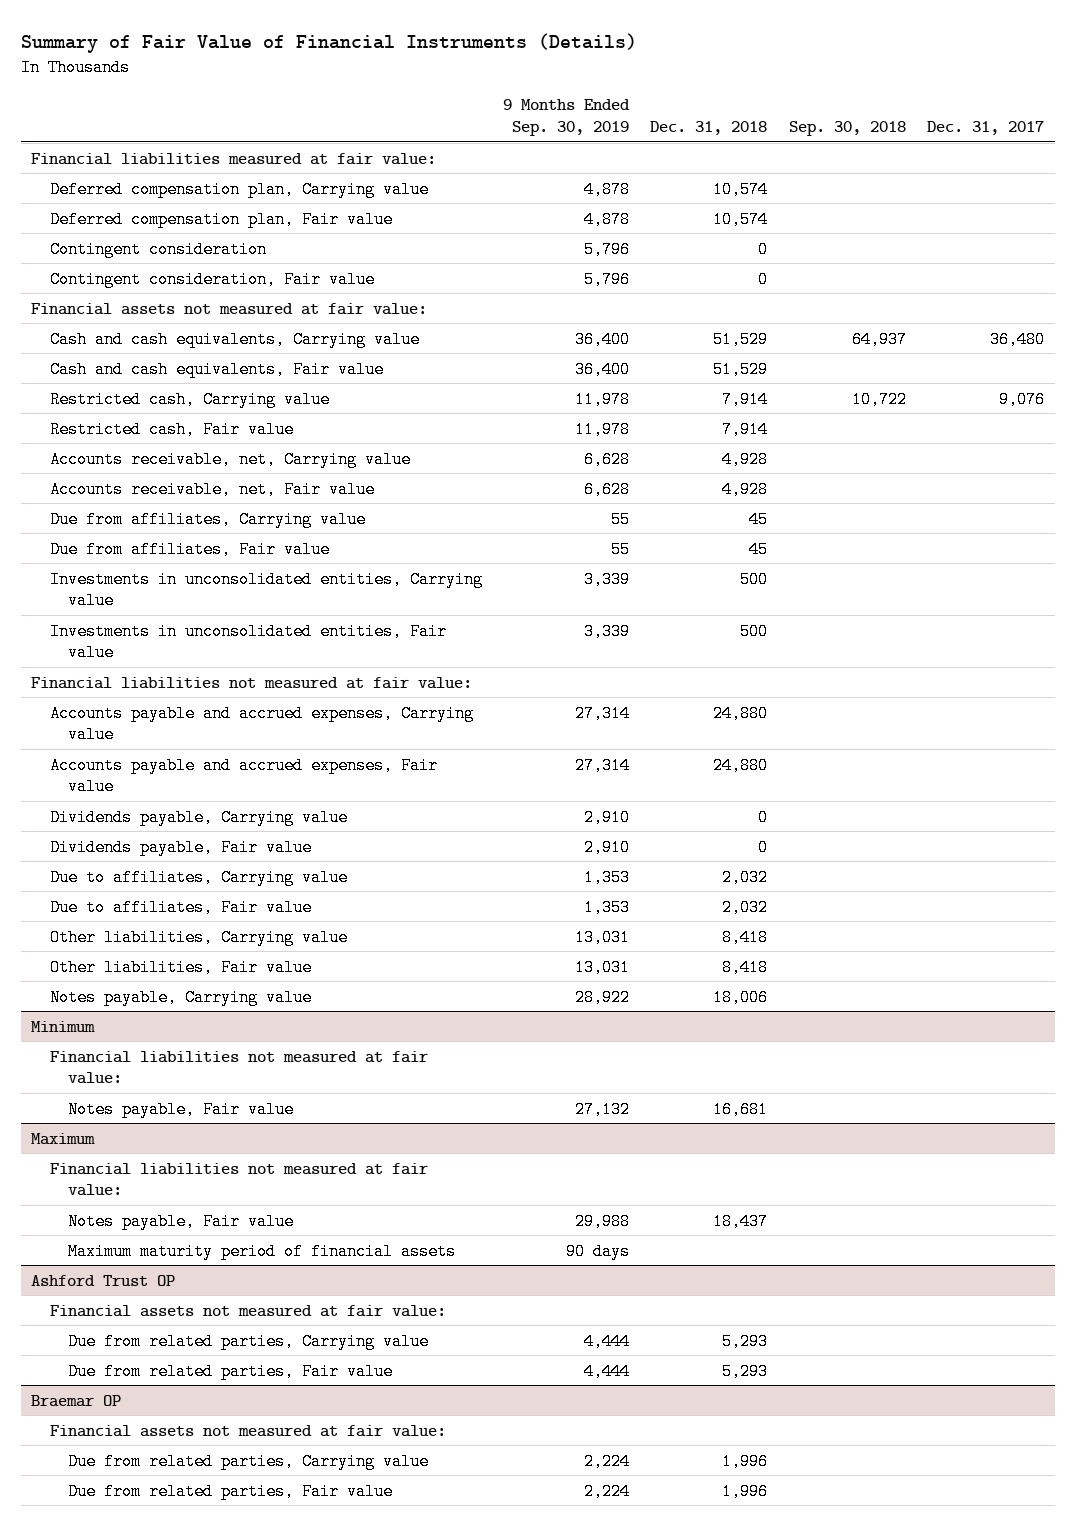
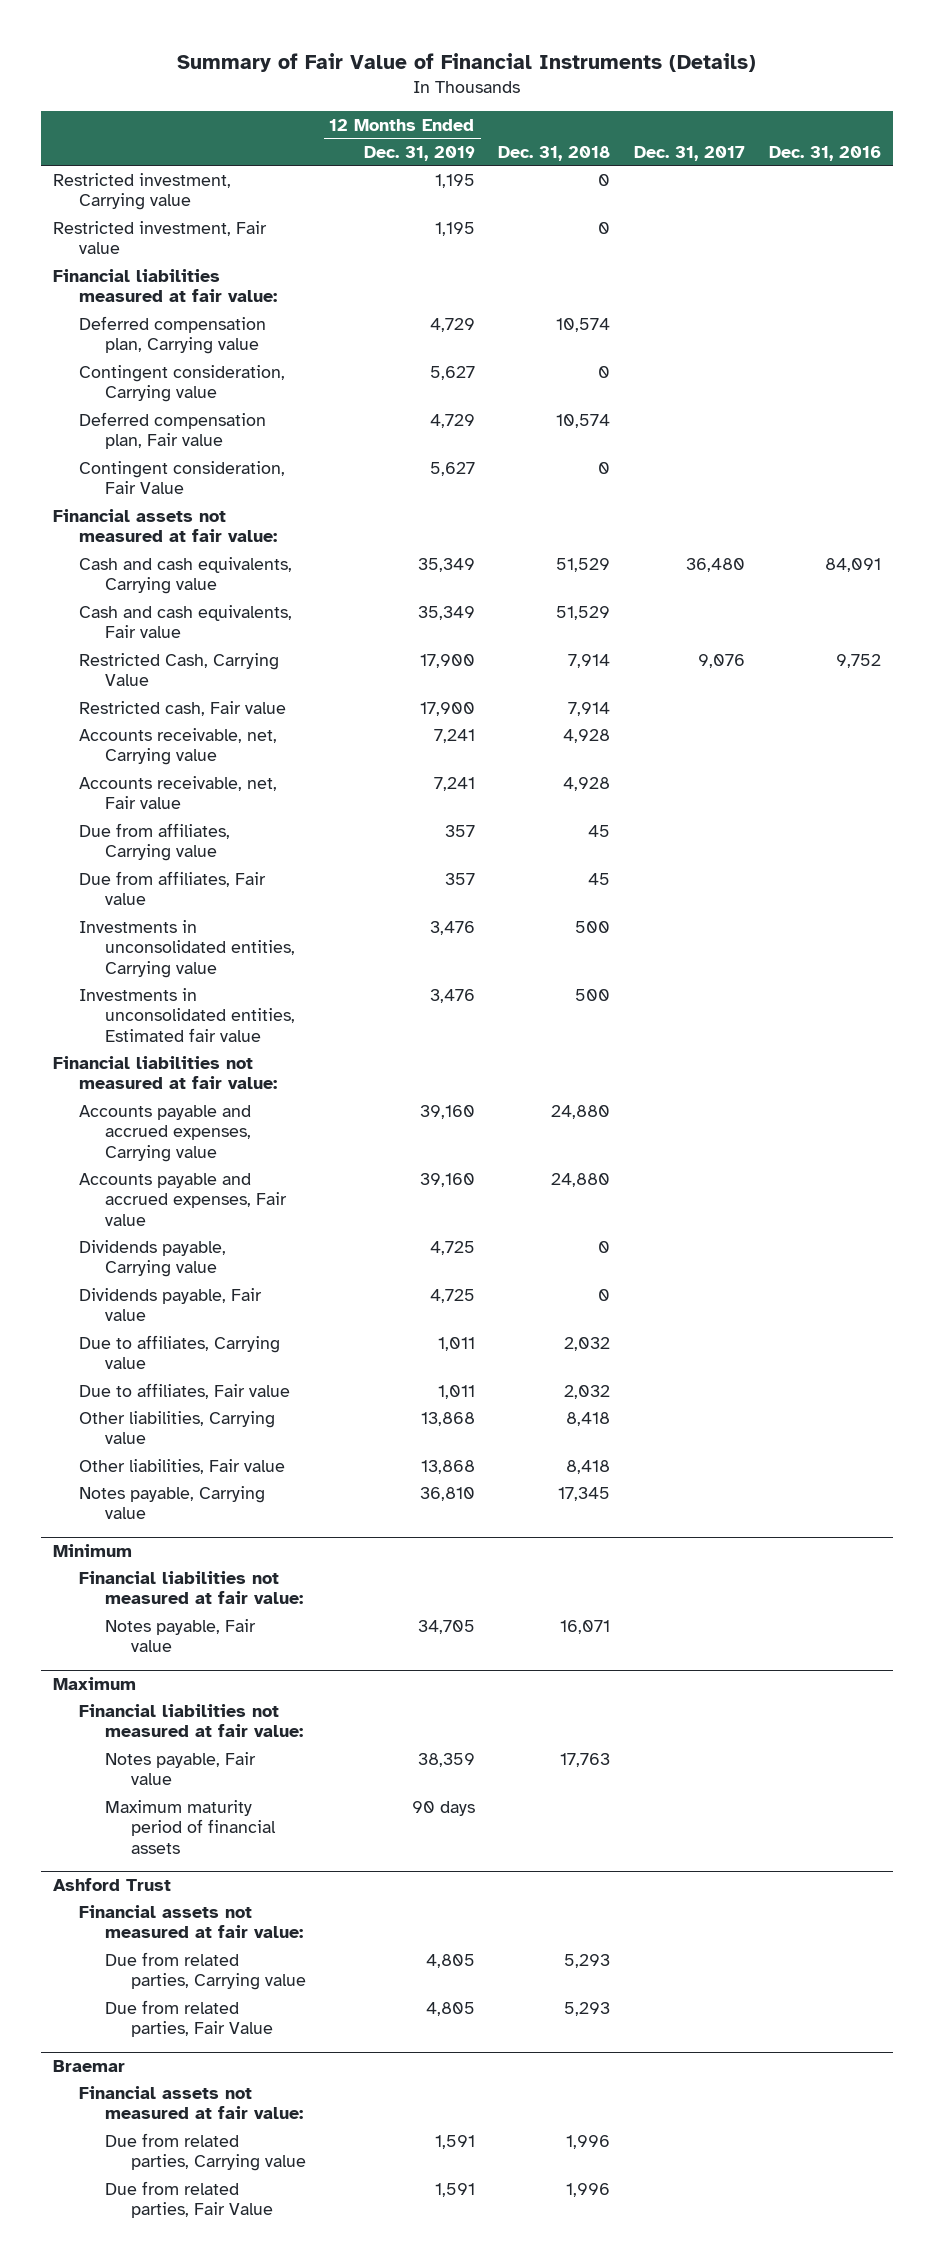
- | 9 Months Ended Sep. 30, 2019 | Dec. 31, 2018 | Sep. 30, 2018 | Dec. 31, 2017
+ | 12 Months Ended Dec. 31, 2019 | Dec. 31, 2018 | Dec. 31, 2017 | Dec. 31, 2016
+ Restricted investment, Carrying value | 1,195 | 0 | |
+ Restricted investment, Fair value | 1,195 | 0 | |
+ Contingent consideration, Carrying value | 5,627 | 0 | |
- Contingent consideration | 5,796 | 0 | |
- Contingent consideration, Fair value | 5,796 | 0 | |
+ Contingent consideration, Fair Value | 5,627 | 0 | |
- Restricted cash, Carrying value | 11,978 | 7,914 | 10,722 | 9,076
+ Restricted Cash, Carrying Value | 17,900 | 7,914 | 9,076 | 9,752
- Investments in unconsolidated entities, Fair value | 3,339 | 500 | |
+ Investments in unconsolidated entities, Estimated fair value | 3,476 | 500 | |
- Notes payable, Carrying value | 28,922 | 18,006 | |
+ Notes payable, Carrying value | 36,810 | 17,345 | |
@ Minimum
- Notes payable, Fair value | 27,132 | 16,681 | |
+ Notes payable, Fair value | 34,705 | 16,071 | |
@ Maximum
- Notes payable, Fair value | 29,988 | 18,437 | |
+ Notes payable, Fair value | 38,359 | 17,763 | |
- Ashford Trust OP
+ Ashford Trust
- Due from related parties, Fair value | 4,444 | 5,293 | |
- Braemar OP
+ Due from related parties, Fair Value | 4,805 | 5,293 | |
+ Braemar
- Due from related parties, Fair value | 2,224 | 1,996 | |
+ Due from related parties, Fair Value | 1,591 | 1,996 | |

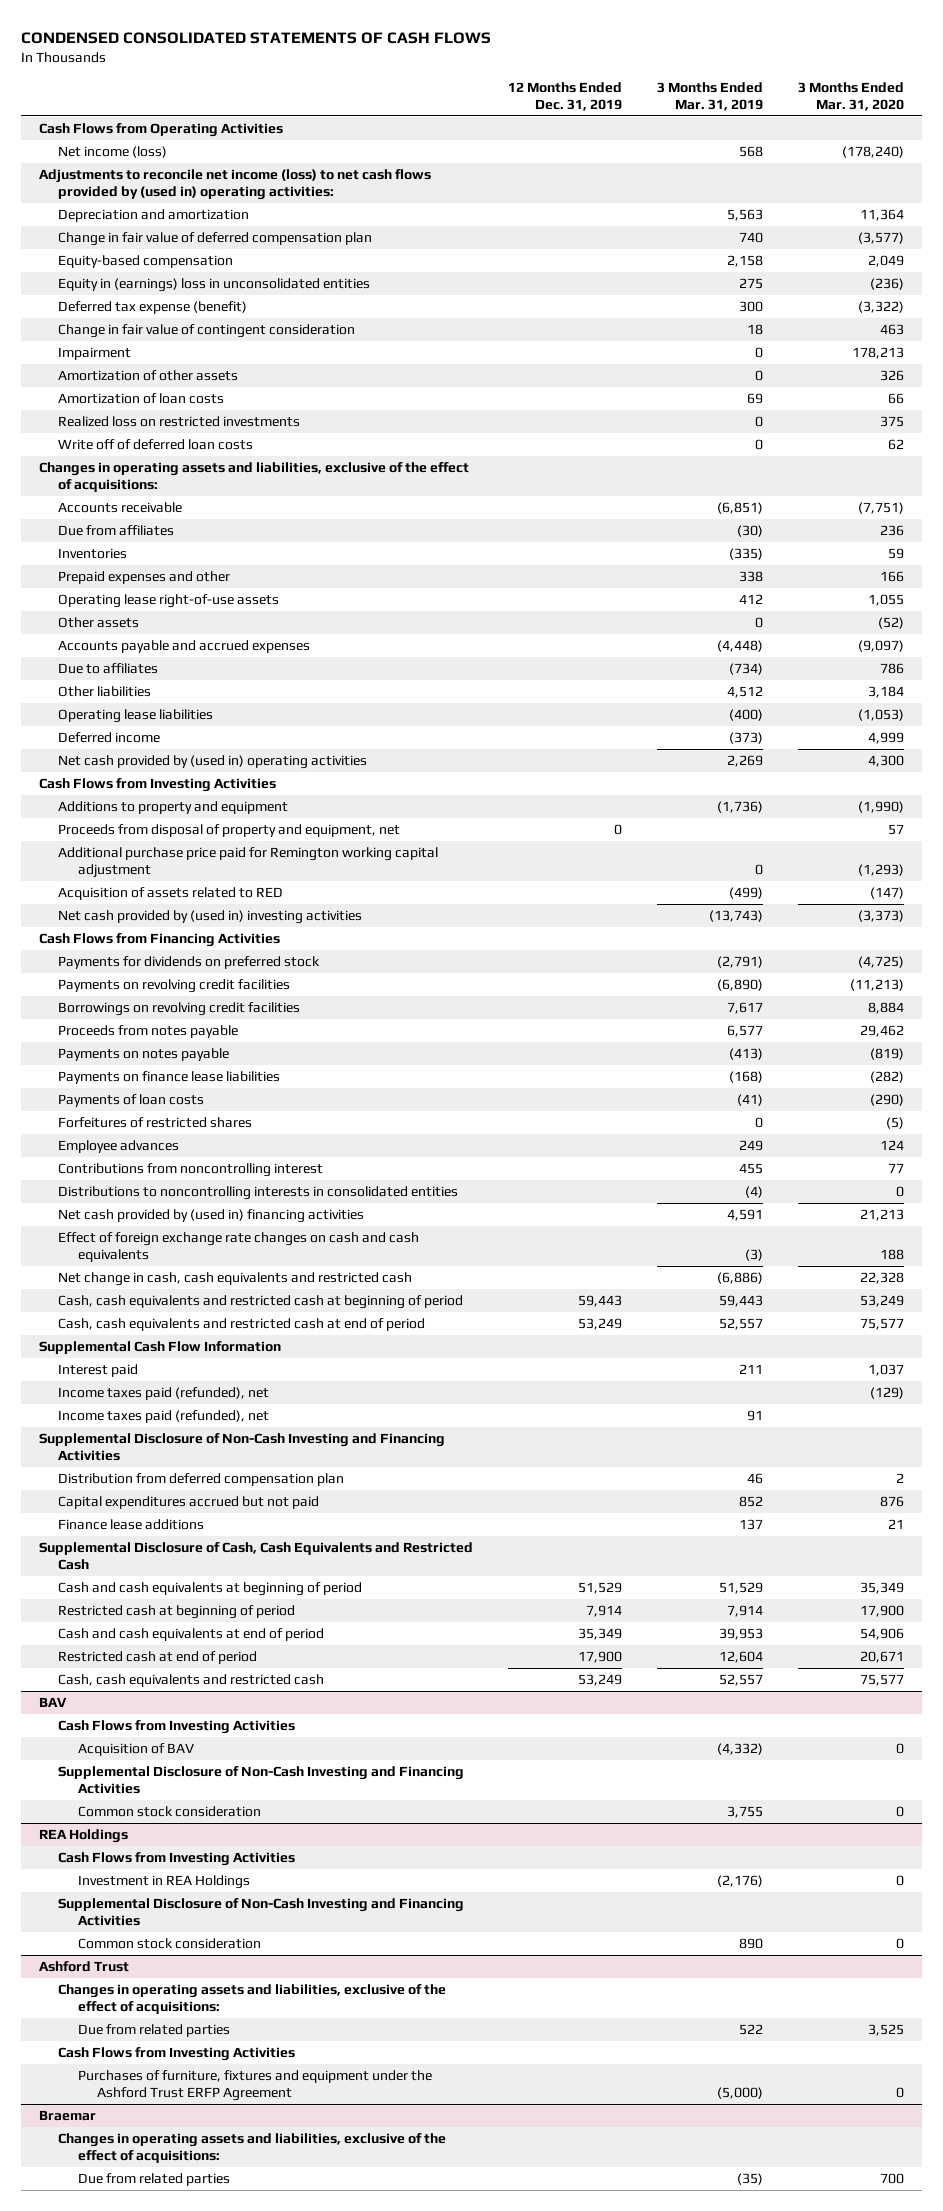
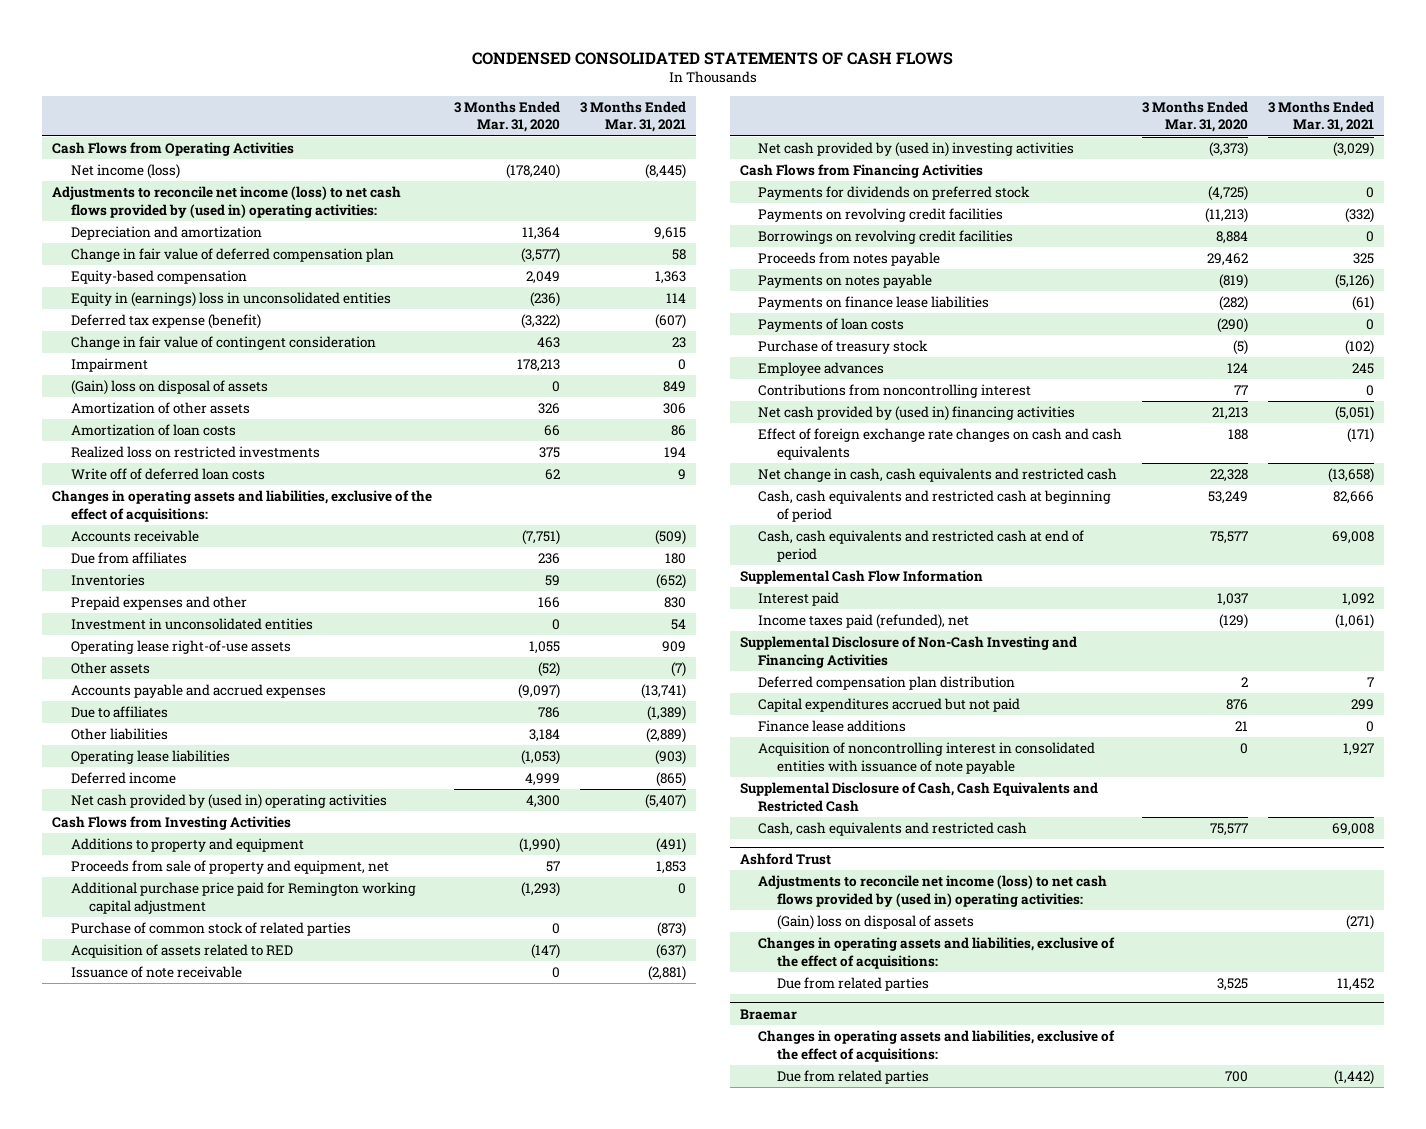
- | 12 Months Ended Dec. 31, 2019 | 3 Months Ended Mar. 31, 2019 | 3 Months Ended Mar. 31, 2020
+ | 3 Months Ended Mar. 31, 2020 | 3 Months Ended Mar. 31, 2021
+ (Gain) loss on disposal of assets | 0 | 849
+ Investment in unconsolidated entities | 0 | 54
- Proceeds from disposal of property and equipment, net | 0 | | 57
+ Proceeds from sale of property and equipment, net | 57 | 1,853
+ Purchase of common stock of related parties | 0 | (873)
+ Issuance of note receivable | 0 | (2,881)
- Forfeitures of restricted shares | | 0 | (5)
+ Purchase of treasury stock | (5) | (102)
- Distributions to noncontrolling interests in consolidated entities | | (4) | 0
- Income taxes paid (refunded), net | | 91 |
- Distribution from deferred compensation plan | | 46 | 2
+ Deferred compensation plan distribution | 2 | 7
+ Acquisition of noncontrolling interest in consolidated entities with issuance of note payable | 0 | 1,927
- Cash and cash equivalents at beginning of period | 51,529 | 51,529 | 35,349
- Restricted cash at beginning of period | 7,914 | 7,914 | 17,900
- Cash and cash equivalents at end of period | 35,349 | 39,953 | 54,906
- Restricted cash at end of period | 17,900 | 12,604 | 20,671
- BAV
- Cash Flows from Investing Activities
- Acquisition of BAV | | (4,332) | 0
- Supplemental Disclosure of Non-Cash Investing and Financing Activities
- Common stock consideration | | 3,755 | 0
- REA Holdings
- Cash Flows from Investing Activities
- Investment in REA Holdings | | (2,176) | 0
- Supplemental Disclosure of Non-Cash Investing and Financing Activities
- Common stock consideration | | 890 | 0
@ Ashford Trust
+ Adjustments to reconcile net income (loss) to net cash flows provided by (used in) operating activities:
+ (Gain) loss on disposal of assets | | (271)
- Cash Flows from Investing Activities
- Purchases of furniture, fixtures and equipment under the Ashford Trust ERFP Agreement | | (5,000) | 0

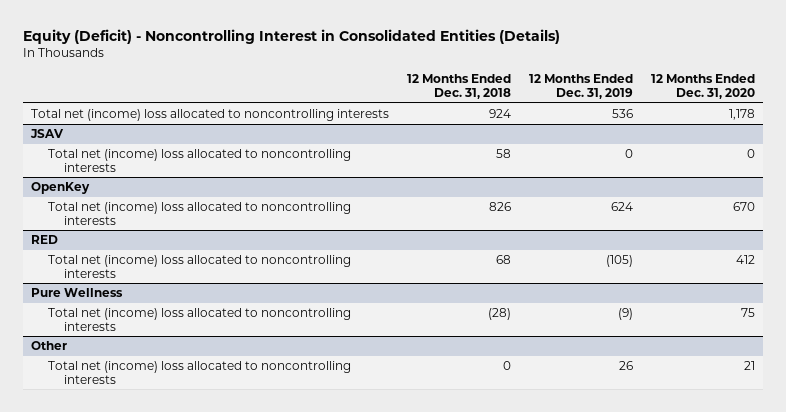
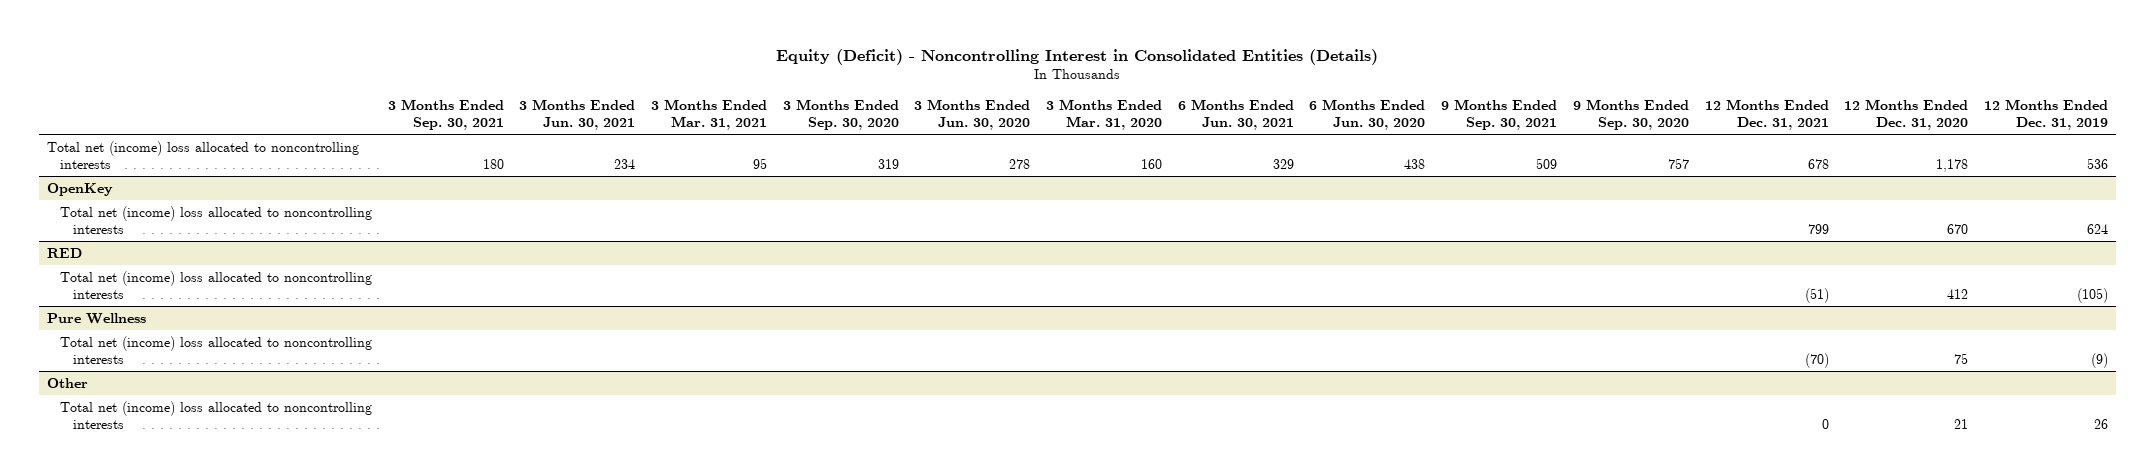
- | 12 Months Ended Dec. 31, 2018 | 12 Months Ended Dec. 31, 2019 | 12 Months Ended Dec. 31, 2020
+ | 3 Months Ended Sep. 30, 2021 | 3 Months Ended Jun. 30, 2021 | 3 Months Ended Mar. 31, 2021 | 3 Months Ended Sep. 30, 2020 | 3 Months Ended Jun. 30, 2020 | 3 Months Ended Mar. 31, 2020 | 6 Months Ended Jun. 30, 2021 | 6 Months Ended Jun. 30, 2020 | 9 Months Ended Sep. 30, 2021 | 9 Months Ended Sep. 30, 2020 | 12 Months Ended Dec. 31, 2021 | 12 Months Ended Dec. 31, 2020 | 12 Months Ended Dec. 31, 2019
- JSAV
- Total net (income) loss allocated to noncontrolling interests | 58 | 0 | 0

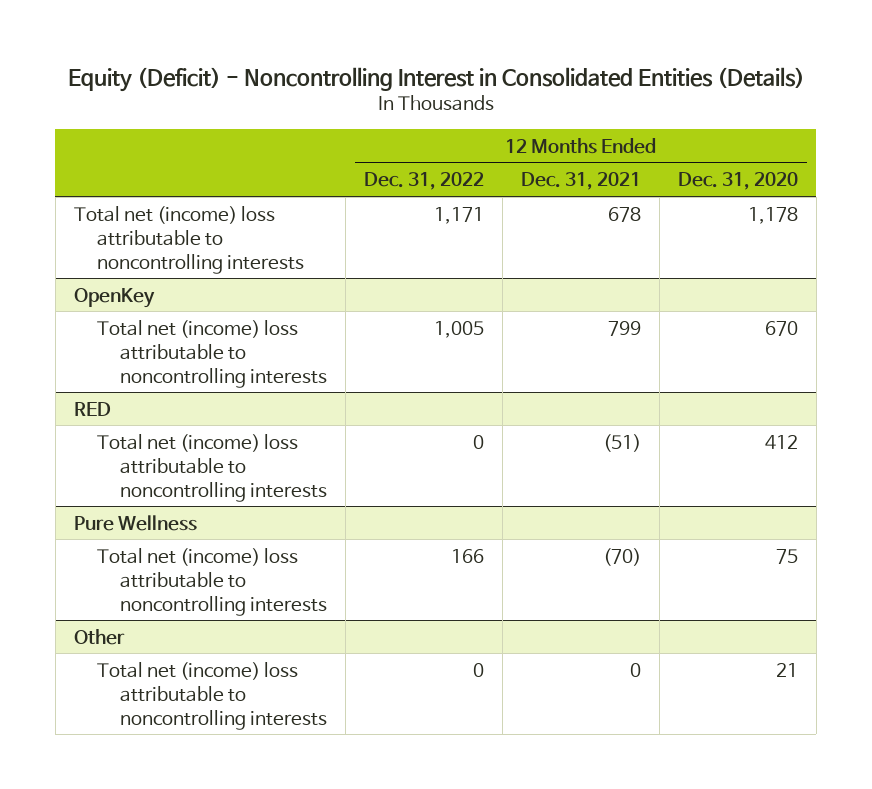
- | 3 Months Ended Sep. 30, 2021 | 3 Months Ended Jun. 30, 2021 | 3 Months Ended Mar. 31, 2021 | 3 Months Ended Sep. 30, 2020 | 3 Months Ended Jun. 30, 2020 | 3 Months Ended Mar. 31, 2020 | 6 Months Ended Jun. 30, 2021 | 6 Months Ended Jun. 30, 2020 | 9 Months Ended Sep. 30, 2021 | 9 Months Ended Sep. 30, 2020 | 12 Months Ended Dec. 31, 2021 | 12 Months Ended Dec. 31, 2020 | 12 Months Ended Dec. 31, 2019
+ | 12 Months Ended Dec. 31, 2022 | 12 Months Ended Dec. 31, 2021 | 12 Months Ended Dec. 31, 2020
- Total net (income) loss allocated to noncontrolling interests | 180 | 234 | 95 | 319 | 278 | 160 | 329 | 438 | 509 | 757 | 678 | 1,178 | 536
+ Total net (income) loss attributable to noncontrolling interests | 1,171 | 678 | 1,178
@ OpenKey
- Total net (income) loss allocated to noncontrolling interests | | | | | | | | | | | 799 | 670 | 624
+ Total net (income) loss attributable to noncontrolling interests | 1,005 | 799 | 670
@ RED
- Total net (income) loss allocated to noncontrolling interests | | | | | | | | | | | (51) | 412 | (105)
+ Total net (income) loss attributable to noncontrolling interests | 0 | (51) | 412
@ Pure Wellness
- Total net (income) loss allocated to noncontrolling interests | | | | | | | | | | | (70) | 75 | (9)
+ Total net (income) loss attributable to noncontrolling interests | 166 | (70) | 75
@ Other
- Total net (income) loss allocated to noncontrolling interests | | | | | | | | | | | 0 | 21 | 26
+ Total net (income) loss attributable to noncontrolling interests | 0 | 0 | 21

